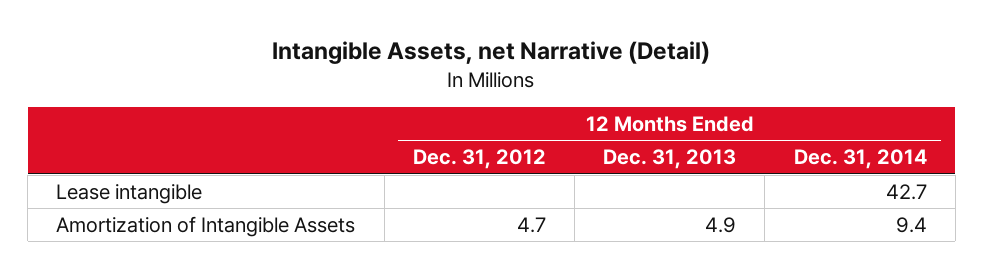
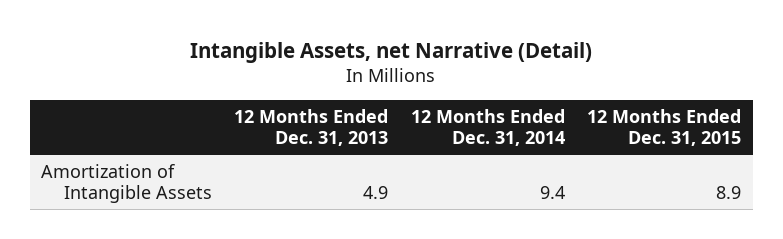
- | 12 Months Ended Dec. 31, 2012 | 12 Months Ended Dec. 31, 2013 | 12 Months Ended Dec. 31, 2014
+ | 12 Months Ended Dec. 31, 2013 | 12 Months Ended Dec. 31, 2014 | 12 Months Ended Dec. 31, 2015
- Lease intangible | | | 42.7

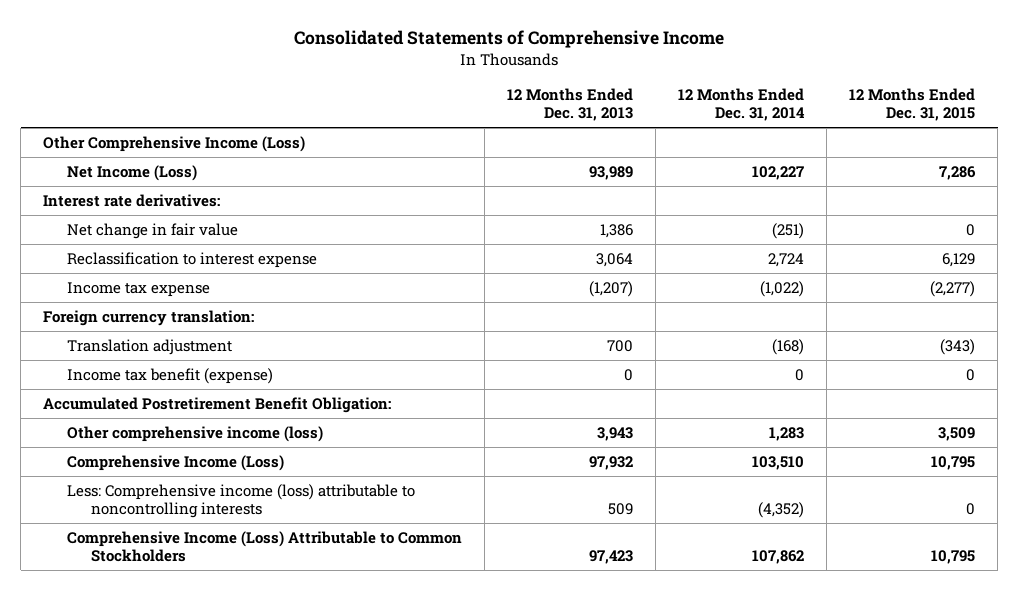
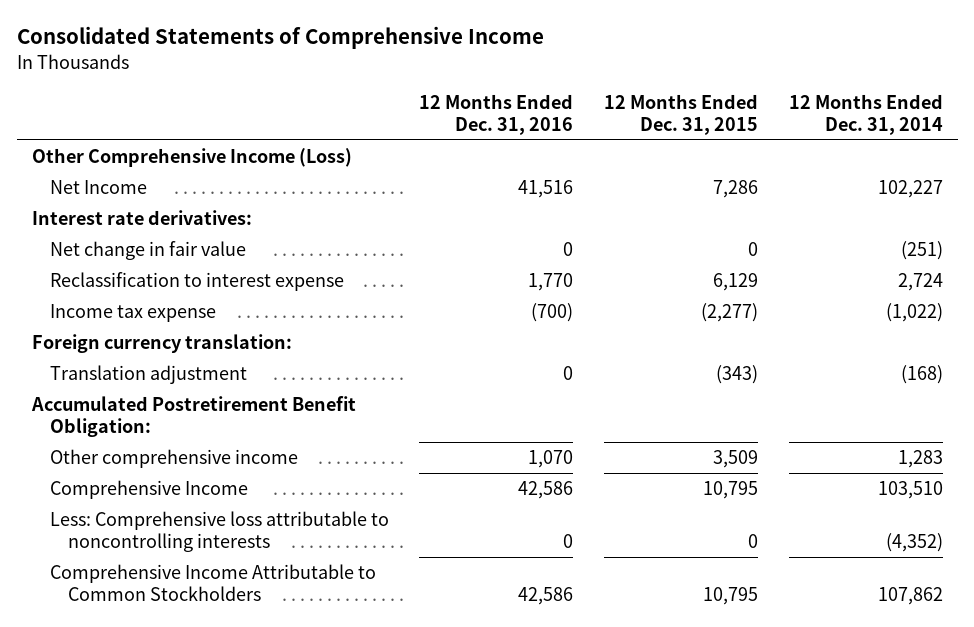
- | 12 Months Ended Dec. 31, 2013 | 12 Months Ended Dec. 31, 2014 | 12 Months Ended Dec. 31, 2015
+ | 12 Months Ended Dec. 31, 2016 | 12 Months Ended Dec. 31, 2015 | 12 Months Ended Dec. 31, 2014
- Net Income (Loss) | 93,989 | 102,227 | 7,286
+ Net Income | 41,516 | 7,286 | 102,227
- Income tax benefit (expense) | 0 | 0 | 0
- Other comprehensive income (loss) | 3,943 | 1,283 | 3,509
- Comprehensive Income (Loss) | 97,932 | 103,510 | 10,795
- Less: Comprehensive income (loss) attributable to noncontrolling interests | 509 | (4,352) | 0
- Comprehensive Income (Loss) Attributable to Common Stockholders | 97,423 | 107,862 | 10,795
+ Other comprehensive income | 1,070 | 3,509 | 1,283
+ Comprehensive Income | 42,586 | 10,795 | 103,510
+ Less: Comprehensive loss attributable to noncontrolling interests | 0 | 0 | (4,352)
+ Comprehensive Income Attributable to Common Stockholders | 42,586 | 10,795 | 107,862

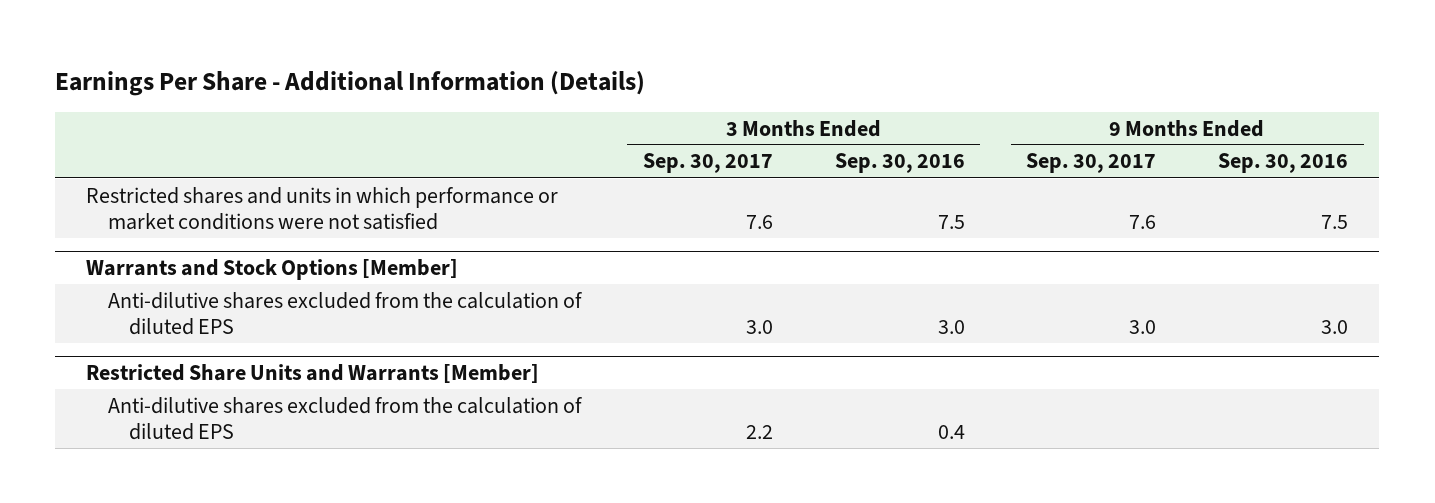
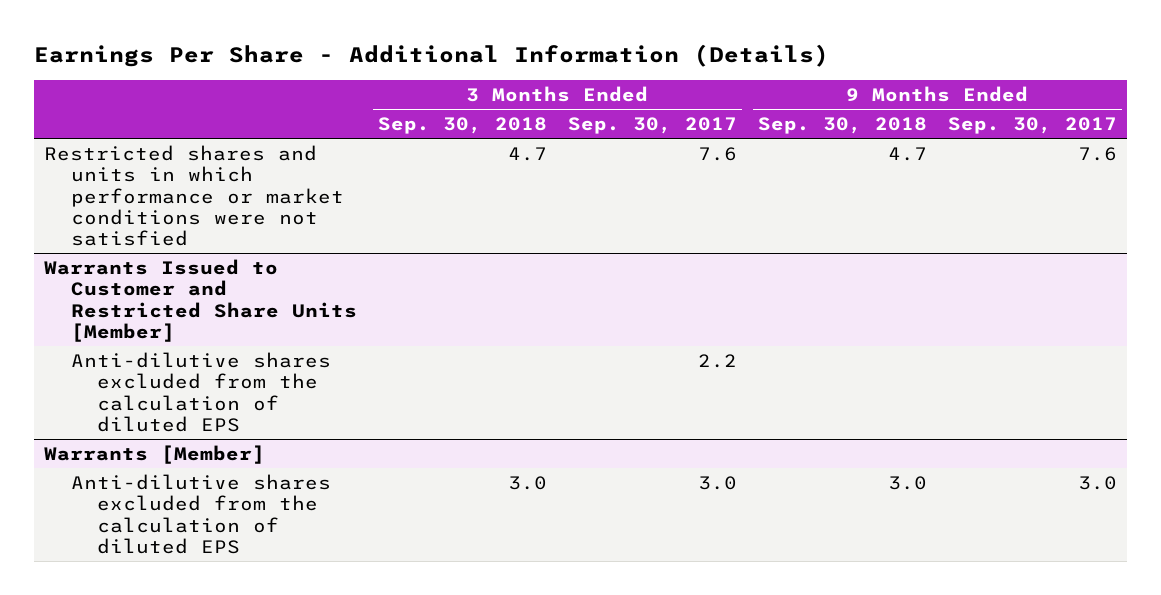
- | 3 Months Ended Sep. 30, 2017 | 3 Months Ended Sep. 30, 2016 | 9 Months Ended Sep. 30, 2017 | 9 Months Ended Sep. 30, 2016
+ | 3 Months Ended Sep. 30, 2018 | 3 Months Ended Sep. 30, 2017 | 9 Months Ended Sep. 30, 2018 | 9 Months Ended Sep. 30, 2017
- Warrants and Stock Options [Member]
- Anti-dilutive shares excluded from the calculation of diluted EPS | 3.0 | 3.0 | 3.0 | 3.0
- Restricted Share Units and Warrants [Member]
+ Warrants Issued to Customer and Restricted Share Units [Member]
+ Warrants [Member]
+ Anti-dilutive shares excluded from the calculation of diluted EPS | 3.0 | 3.0 | 3.0 | 3.0

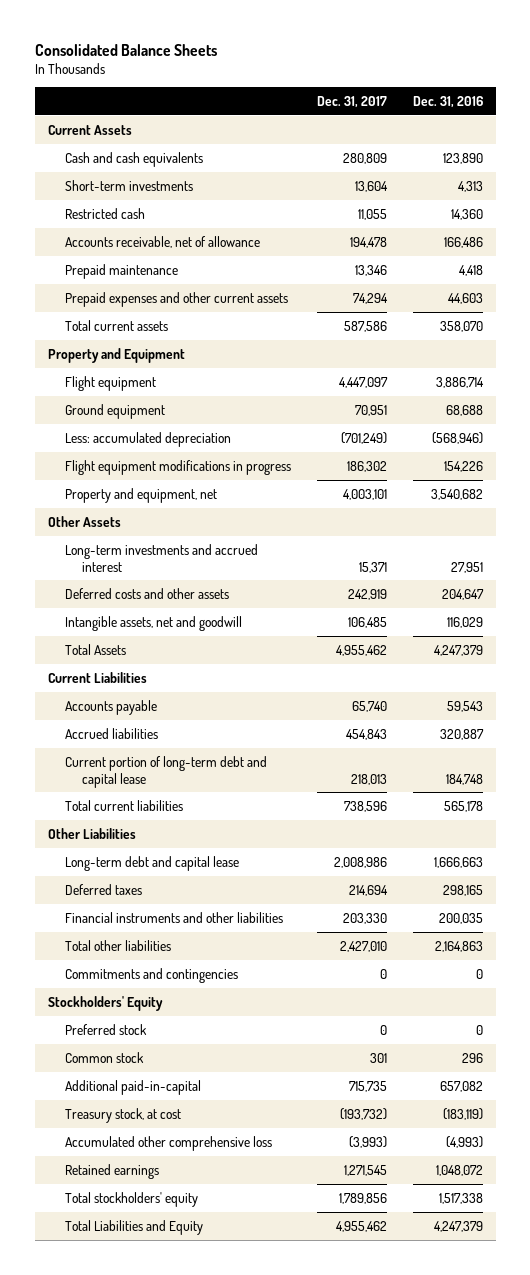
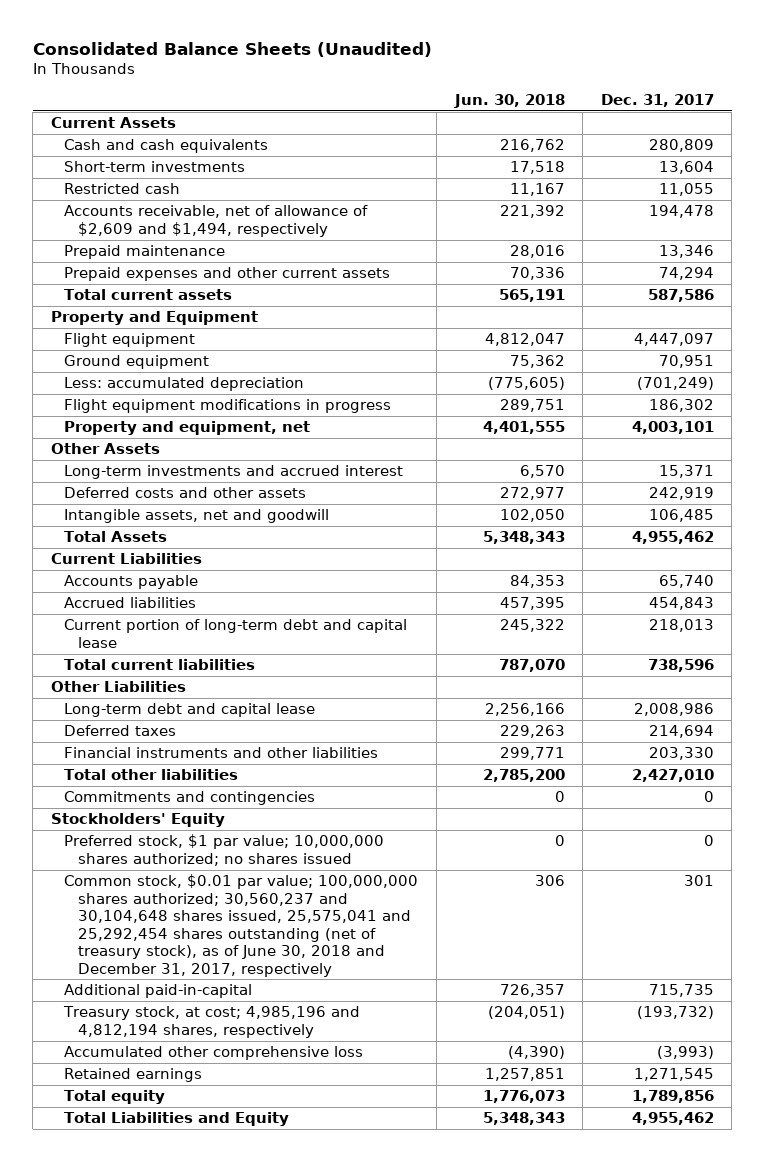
- Consolidated Balance Sheets
+ Consolidated Balance Sheets (Unaudited)
- | Dec. 31, 2017 | Dec. 31, 2016
+ | Jun. 30, 2018 | Dec. 31, 2017
- Accounts receivable, net of allowance | 194,478 | 166,486
+ Accounts receivable, net of allowance of $2,609 and $1,494, respectively | 221,392 | 194,478
- Preferred stock | 0 | 0
- Common stock | 301 | 296
+ Preferred stock, $1 par value; 10,000,000 shares authorized; no shares issued | 0 | 0
+ Common stock, $0.01 par value; 100,000,000 shares authorized; 30,560,237 and 30,104,648 shares issued, 25,575,041 and 25,292,454 shares outstanding (net of treasury stock), as of June 30, 2018 and December 31, 2017, respectively | 306 | 301
- Treasury stock, at cost | (193,732) | (183,119)
+ Treasury stock, at cost; 4,985,196 and 4,812,194 shares, respectively | (204,051) | (193,732)
- Total stockholders' equity | 1,789,856 | 1,517,338
+ Total equity | 1,776,073 | 1,789,856

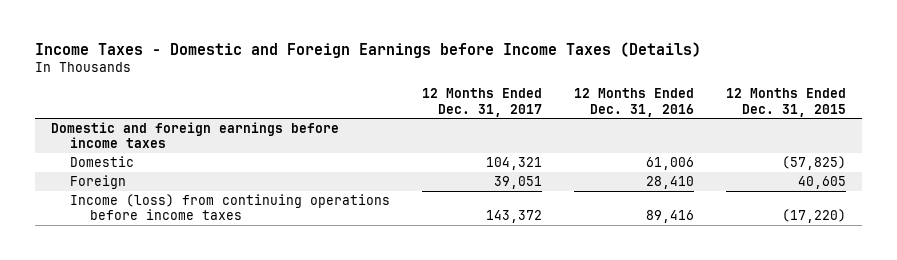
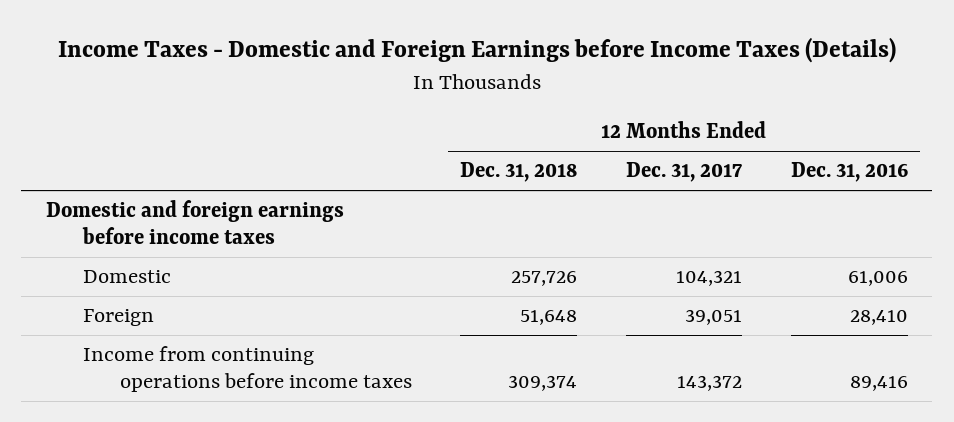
- | 12 Months Ended Dec. 31, 2017 | 12 Months Ended Dec. 31, 2016 | 12 Months Ended Dec. 31, 2015
+ | 12 Months Ended Dec. 31, 2018 | 12 Months Ended Dec. 31, 2017 | 12 Months Ended Dec. 31, 2016
- Income (loss) from continuing operations before income taxes | 143,372 | 89,416 | (17,220)
+ Income from continuing operations before income taxes | 309,374 | 143,372 | 89,416

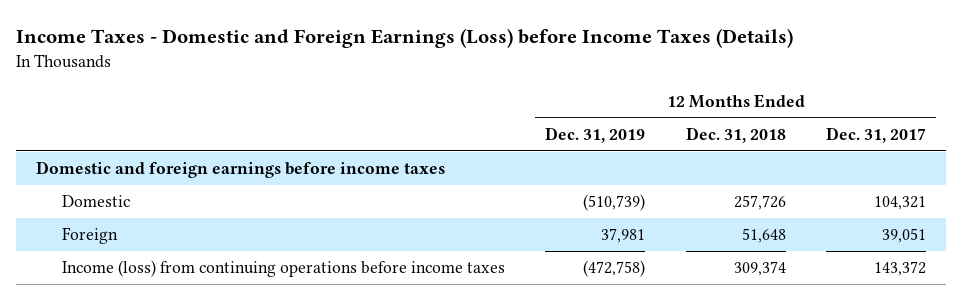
- Income Taxes - Domestic and Foreign Earnings before Income Taxes (Details)
+ Income Taxes - Domestic and Foreign Earnings (Loss) before Income Taxes (Details)
- | 12 Months Ended Dec. 31, 2018 | 12 Months Ended Dec. 31, 2017 | 12 Months Ended Dec. 31, 2016
+ | 12 Months Ended Dec. 31, 2019 | 12 Months Ended Dec. 31, 2018 | 12 Months Ended Dec. 31, 2017
- Income from continuing operations before income taxes | 309,374 | 143,372 | 89,416
+ Income (loss) from continuing operations before income taxes | (472,758) | 309,374 | 143,372

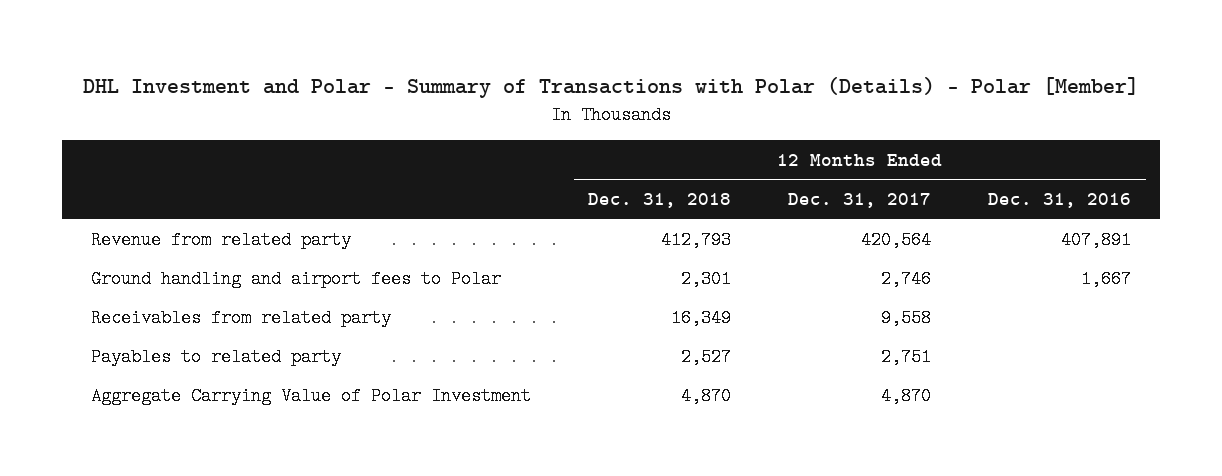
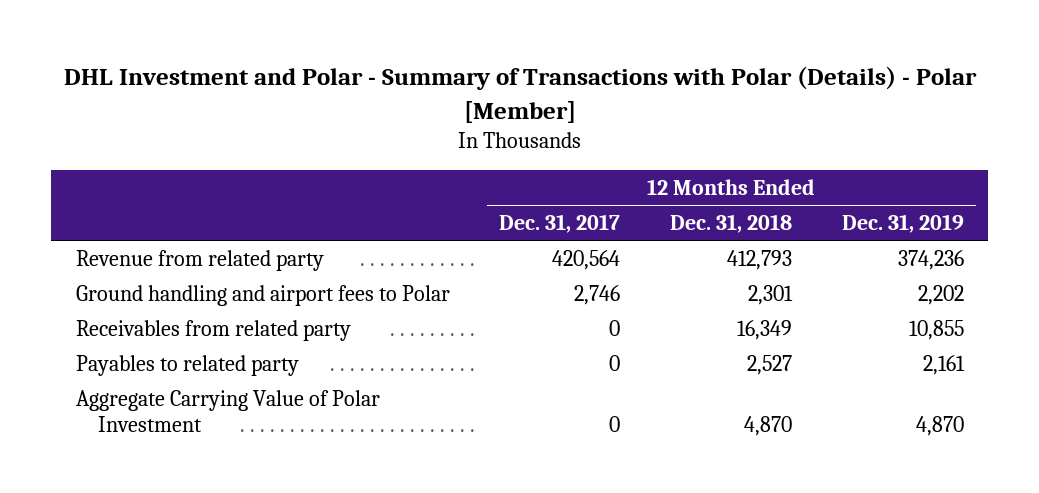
- | 12 Months Ended Dec. 31, 2018 | 12 Months Ended Dec. 31, 2017 | 12 Months Ended Dec. 31, 2016
+ | 12 Months Ended Dec. 31, 2017 | 12 Months Ended Dec. 31, 2018 | 12 Months Ended Dec. 31, 2019
- Receivables from related party | 16,349 | 9,558 |
- Payables to related party | 2,527 | 2,751 |
- Aggregate Carrying Value of Polar Investment | 4,870 | 4,870 |
+ Receivables from related party | 0 | 16,349 | 10,855
+ Payables to related party | 0 | 2,527 | 2,161
+ Aggregate Carrying Value of Polar Investment | 0 | 4,870 | 4,870

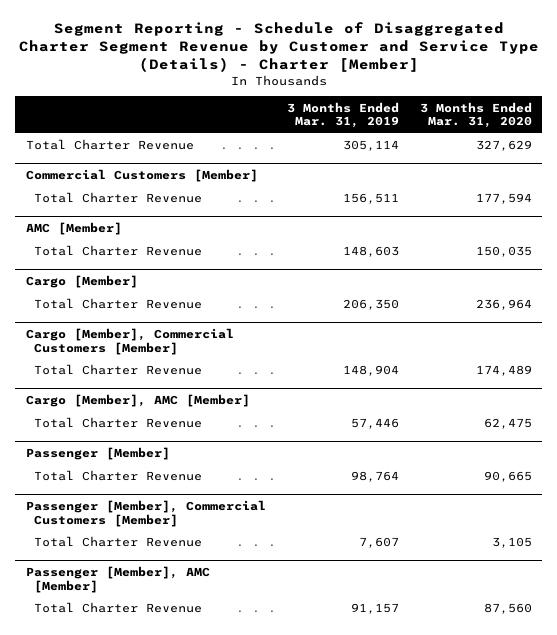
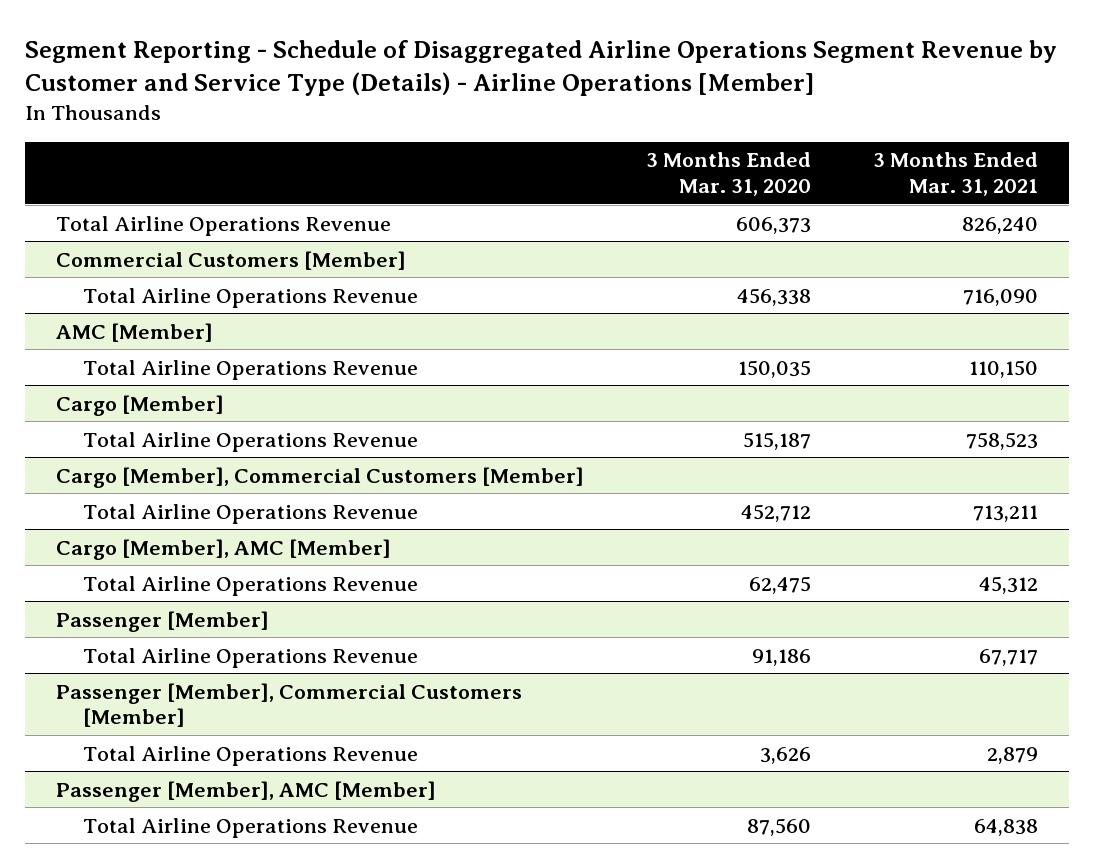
- Segment Reporting - Schedule of Disaggregated Charter Segment Revenue by Customer and Service Type (Details) - Charter [Member]
+ Segment Reporting - Schedule of Disaggregated Airline Operations Segment Revenue by Customer and Service Type (Details) - Airline Operations [Member]
- | 3 Months Ended Mar. 31, 2019 | 3 Months Ended Mar. 31, 2020
+ | 3 Months Ended Mar. 31, 2020 | 3 Months Ended Mar. 31, 2021
- Total Charter Revenue | 305,114 | 327,629
+ Total Airline Operations Revenue | 606,373 | 826,240
@ Commercial Customers [Member]
- Total Charter Revenue | 156,511 | 177,594
+ Total Airline Operations Revenue | 456,338 | 716,090
@ AMC [Member]
- Total Charter Revenue | 148,603 | 150,035
+ Total Airline Operations Revenue | 150,035 | 110,150
@ Cargo [Member]
- Total Charter Revenue | 206,350 | 236,964
+ Total Airline Operations Revenue | 515,187 | 758,523
@ Cargo [Member], Commercial Customers [Member]
- Total Charter Revenue | 148,904 | 174,489
+ Total Airline Operations Revenue | 452,712 | 713,211
@ Cargo [Member], AMC [Member]
- Total Charter Revenue | 57,446 | 62,475
+ Total Airline Operations Revenue | 62,475 | 45,312
@ Passenger [Member]
- Total Charter Revenue | 98,764 | 90,665
+ Total Airline Operations Revenue | 91,186 | 67,717
@ Passenger [Member], Commercial Customers [Member]
- Total Charter Revenue | 7,607 | 3,105
+ Total Airline Operations Revenue | 3,626 | 2,879
@ Passenger [Member], AMC [Member]
- Total Charter Revenue | 91,157 | 87,560
+ Total Airline Operations Revenue | 87,560 | 64,838

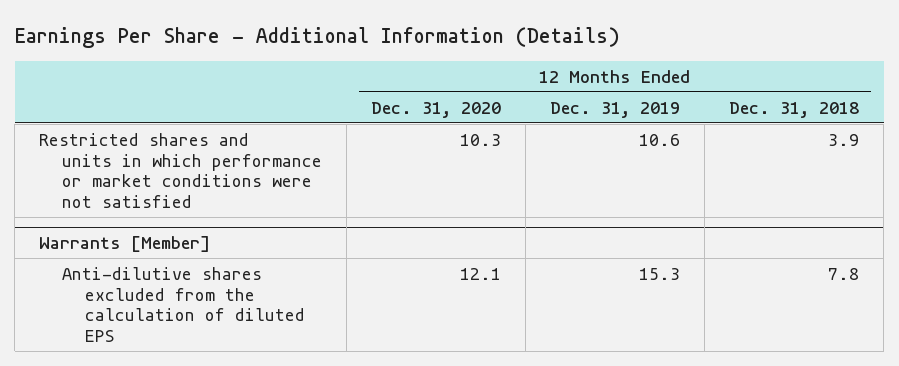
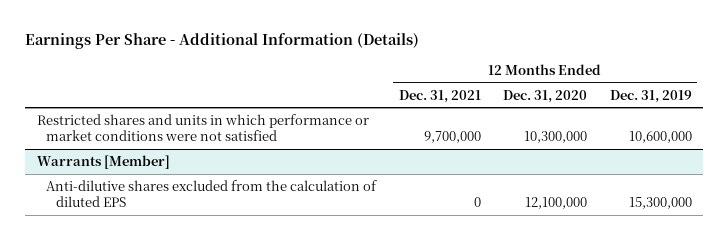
- | 12 Months Ended Dec. 31, 2020 | 12 Months Ended Dec. 31, 2019 | 12 Months Ended Dec. 31, 2018
+ | 12 Months Ended Dec. 31, 2021 | 12 Months Ended Dec. 31, 2020 | 12 Months Ended Dec. 31, 2019
- Restricted shares and units in which performance or market conditions were not satisfied | 10.3 | 10.6 | 3.9
+ Restricted shares and units in which performance or market conditions were not satisfied | 9,700,000 | 10,300,000 | 10,600,000
@ Warrants [Member]
- Anti-dilutive shares excluded from the calculation of diluted EPS | 12.1 | 15.3 | 7.8
+ Anti-dilutive shares excluded from the calculation of diluted EPS | 0 | 12,100,000 | 15,300,000

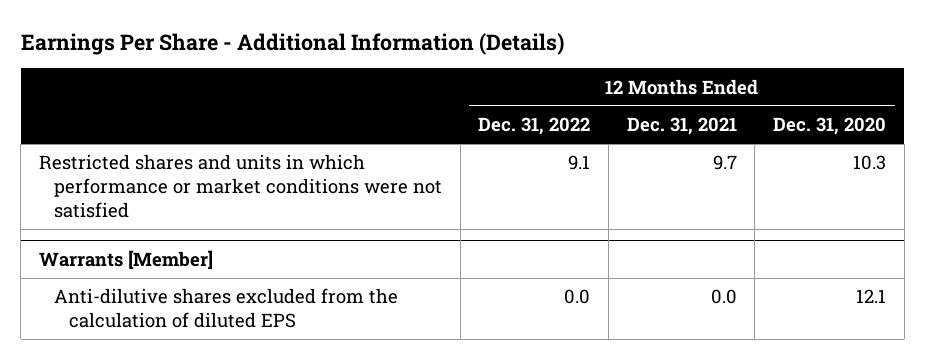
- | 12 Months Ended Dec. 31, 2021 | 12 Months Ended Dec. 31, 2020 | 12 Months Ended Dec. 31, 2019
+ | 12 Months Ended Dec. 31, 2022 | 12 Months Ended Dec. 31, 2021 | 12 Months Ended Dec. 31, 2020
- Restricted shares and units in which performance or market conditions were not satisfied | 9,700,000 | 10,300,000 | 10,600,000
+ Restricted shares and units in which performance or market conditions were not satisfied | 9.1 | 9.7 | 10.3
@ Warrants [Member]
- Anti-dilutive shares excluded from the calculation of diluted EPS | 0 | 12,100,000 | 15,300,000
+ Anti-dilutive shares excluded from the calculation of diluted EPS | 0.0 | 0.0 | 12.1

